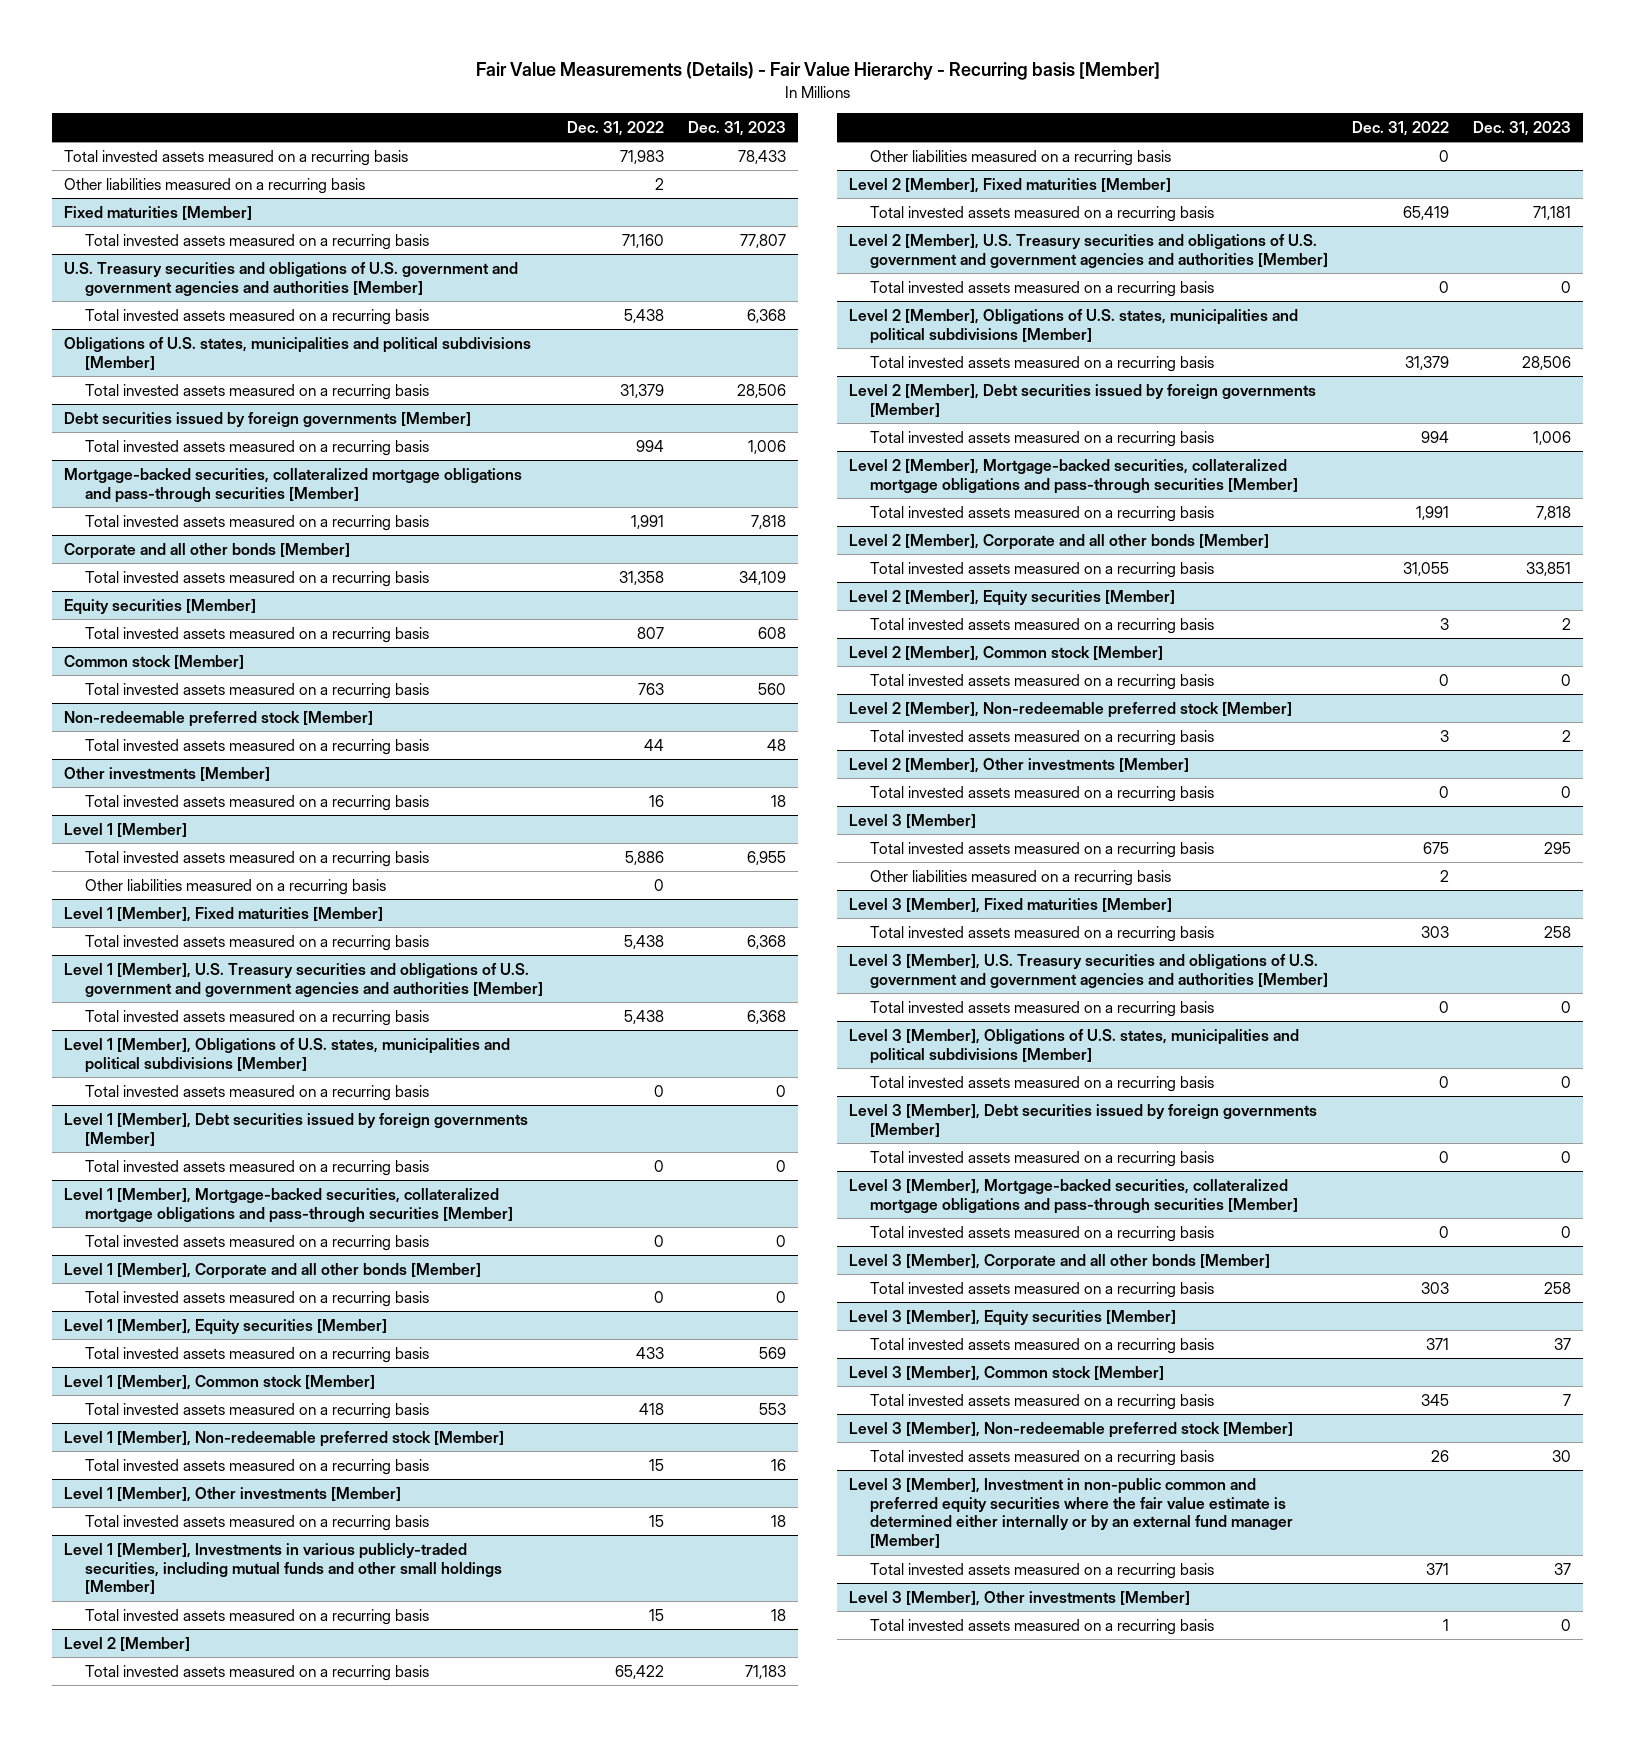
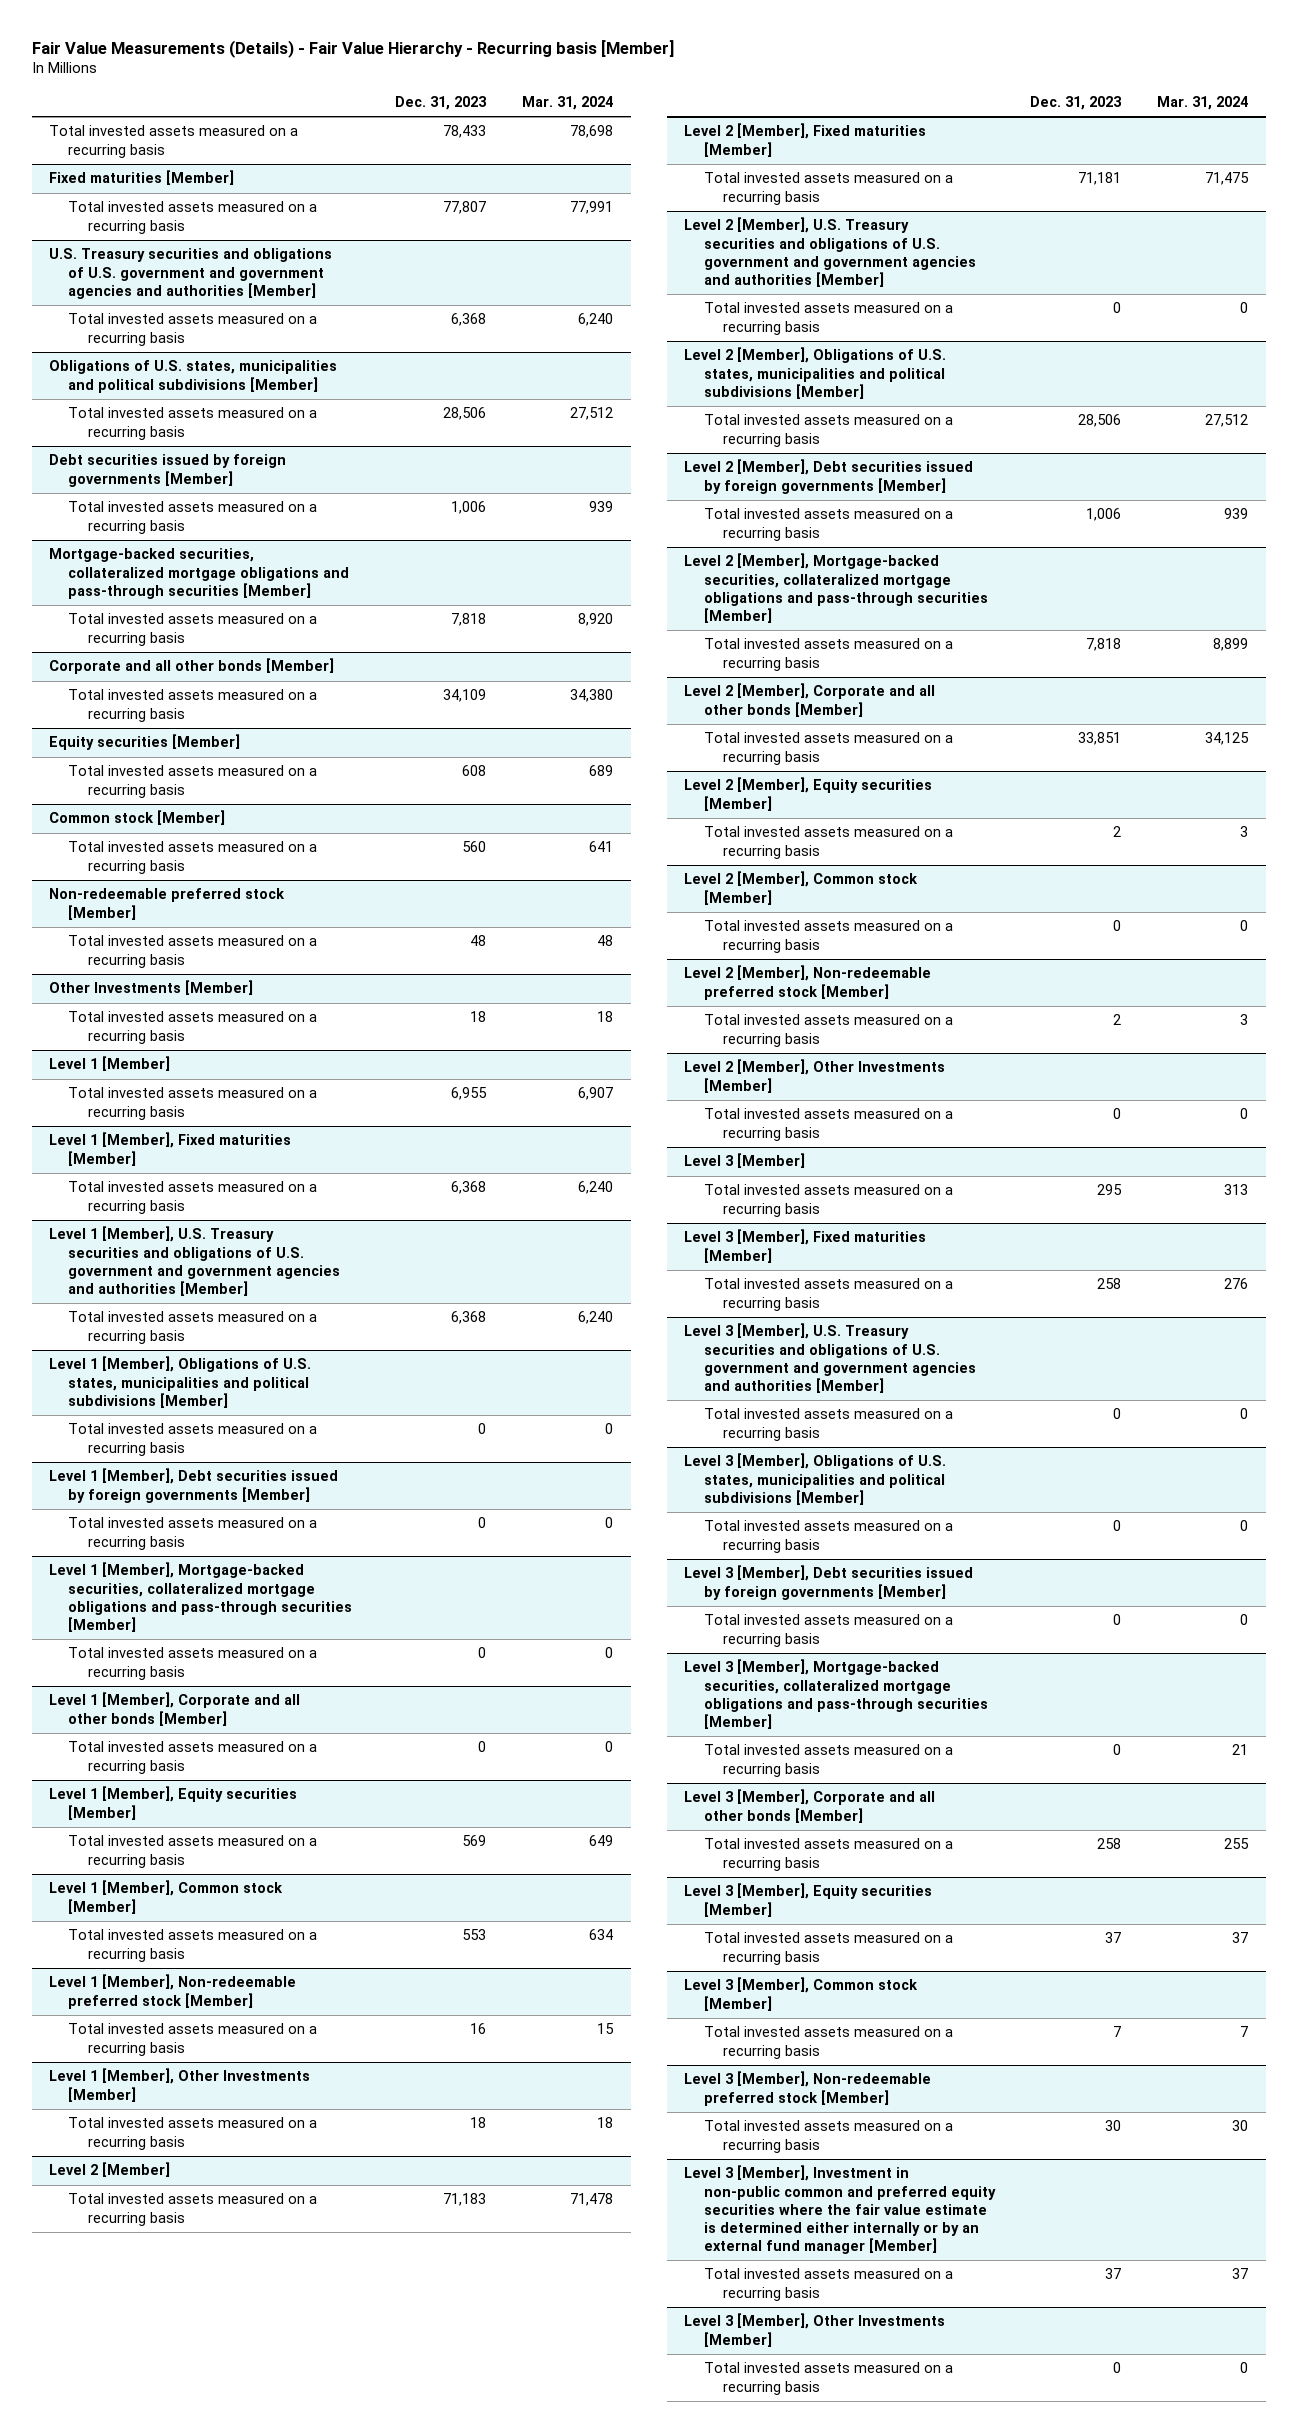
- | Dec. 31, 2022 | Dec. 31, 2023
+ | Dec. 31, 2023 | Mar. 31, 2024
- Other liabilities measured on a recurring basis | 2 |
- Other investments [Member]
+ Other Investments [Member]
@ Level 1 [Member]
- Other liabilities measured on a recurring basis | 0 |
- Level 1 [Member], Other investments [Member]
- Total invested assets measured on a recurring basis | 15 | 18
- Level 1 [Member], Investments in various publicly-traded securities, including mutual funds and other small holdings [Member]
+ Level 1 [Member], Other Investments [Member]
@ Level 2 [Member]
- Other liabilities measured on a recurring basis | 0 |
- Level 2 [Member], Other investments [Member]
+ Level 2 [Member], Other Investments [Member]
@ Level 3 [Member]
- Other liabilities measured on a recurring basis | 2 |
- Level 3 [Member], Other investments [Member]
+ Level 3 [Member], Other Investments [Member]

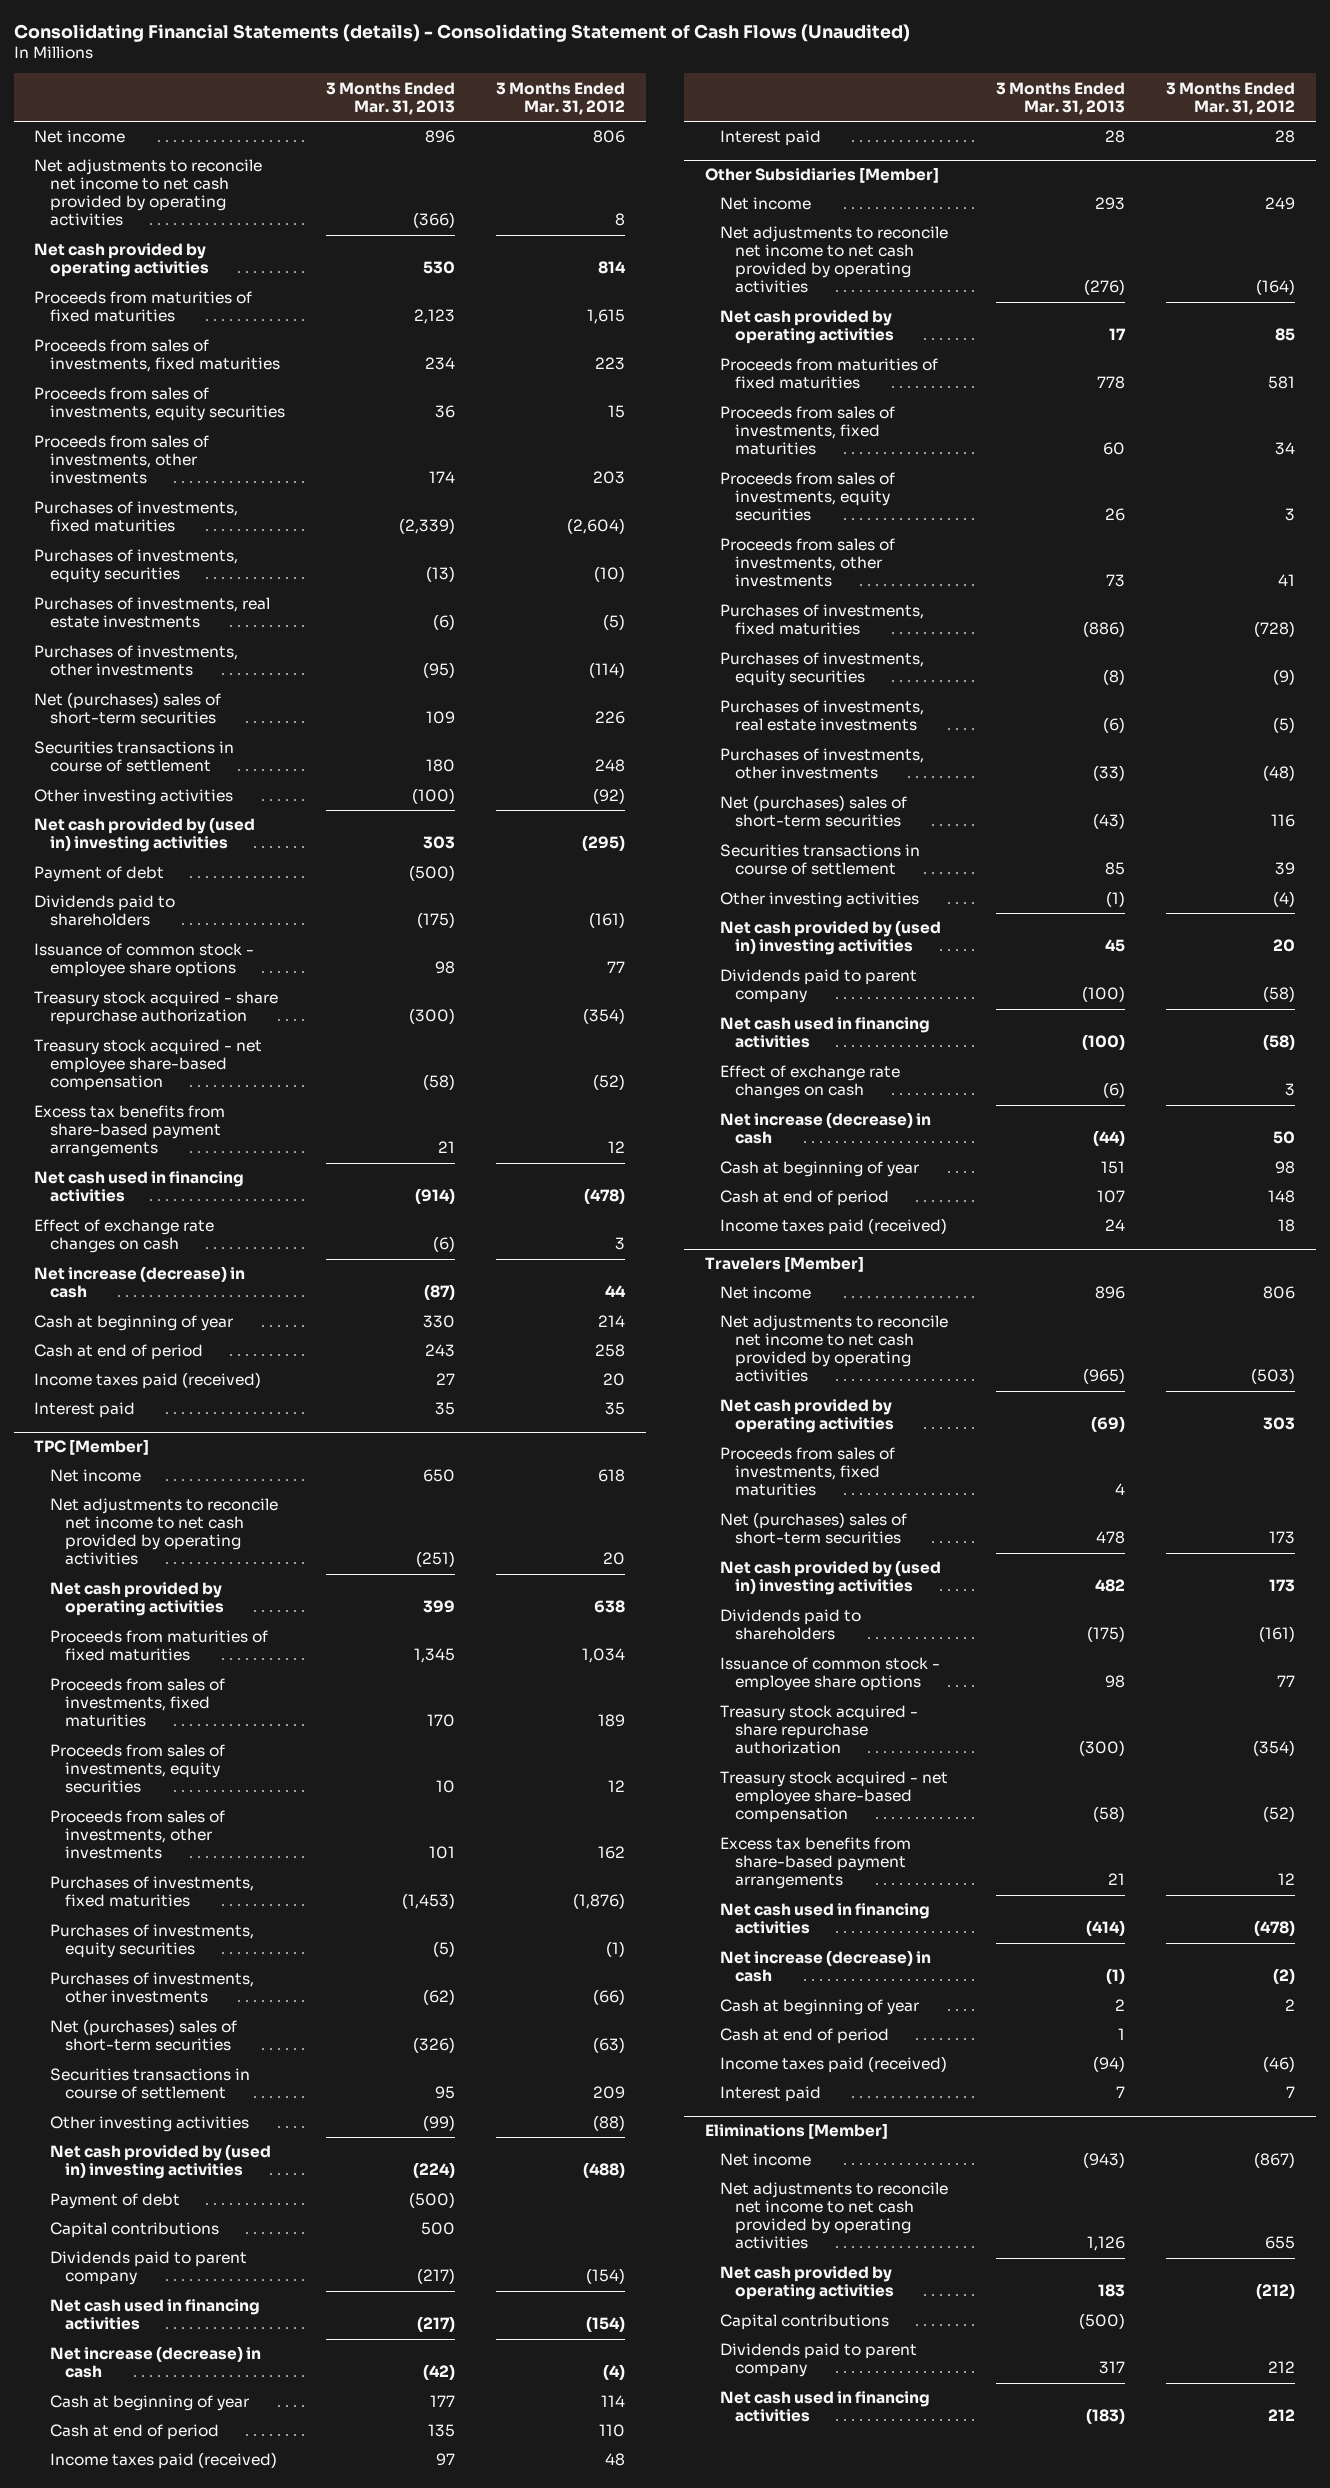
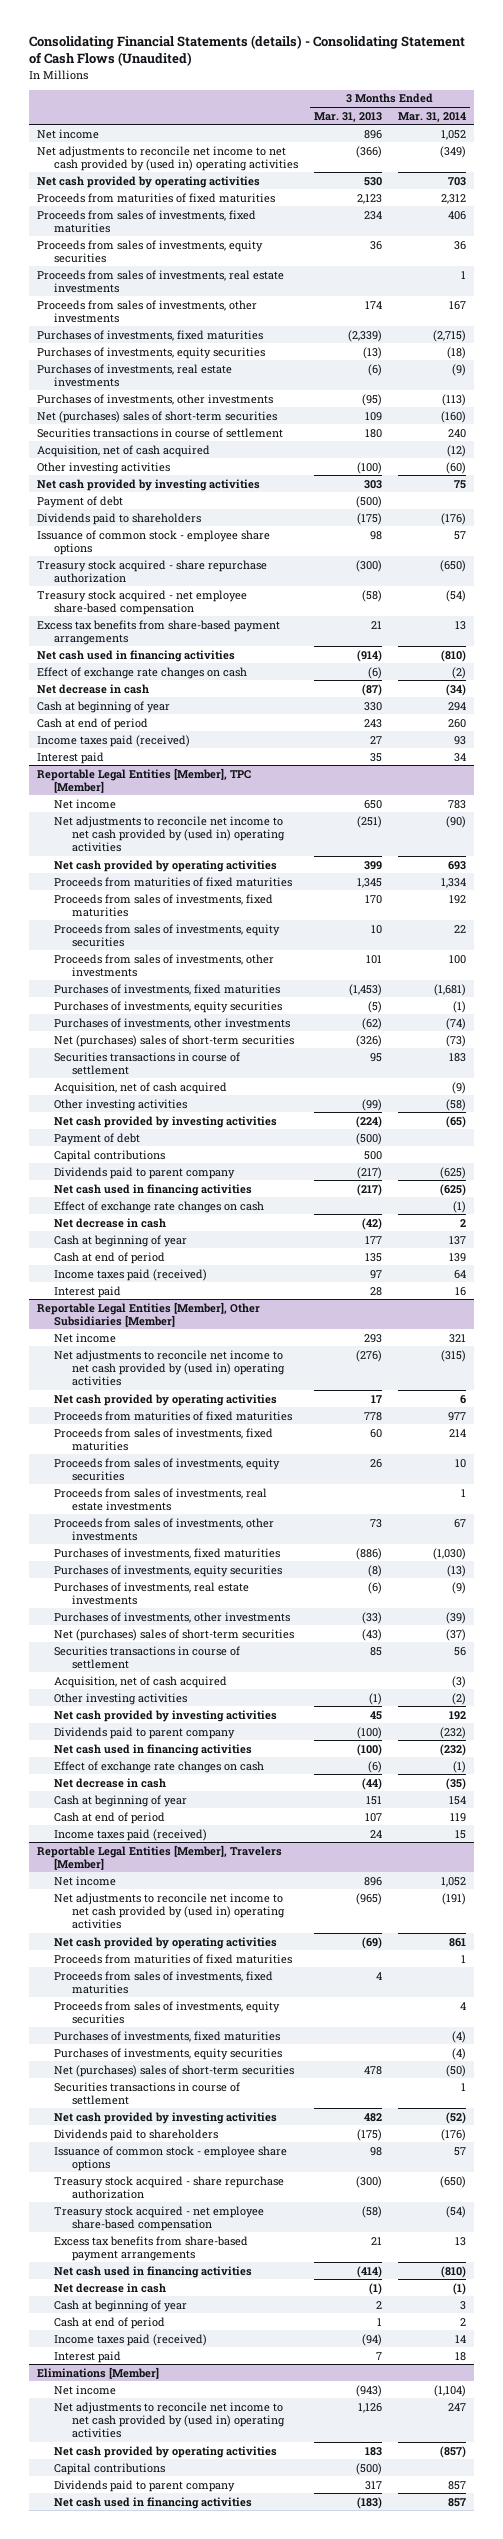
- | 3 Months Ended Mar. 31, 2013 | 3 Months Ended Mar. 31, 2012
+ | 3 Months Ended Mar. 31, 2013 | 3 Months Ended Mar. 31, 2014
- Net adjustments to reconcile net income to net cash provided by operating activities | (366) | 8
+ Net adjustments to reconcile net income to net cash provided by (used in) operating activities | (366) | (349)
+ Proceeds from sales of investments, real estate investments | | 1
+ Acquisition, net of cash acquired | | (12)
- Net cash provided by (used in) investing activities | 303 | (295)
+ Net cash provided by investing activities | 303 | 75
- Net increase (decrease) in cash | (87) | 44
+ Net decrease in cash | (87) | (34)
- TPC [Member]
+ Reportable Legal Entities [Member], TPC [Member]
- Net adjustments to reconcile net income to net cash provided by operating activities | (251) | 20
+ Net adjustments to reconcile net income to net cash provided by (used in) operating activities | (251) | (90)
+ Acquisition, net of cash acquired | | (9)
- Net cash provided by (used in) investing activities | (224) | (488)
+ Net cash provided by investing activities | (224) | (65)
- Net increase (decrease) in cash | (42) | (4)
+ Effect of exchange rate changes on cash | | (1)
+ Net decrease in cash | (42) | 2
- Other Subsidiaries [Member]
+ Reportable Legal Entities [Member], Other Subsidiaries [Member]
- Net adjustments to reconcile net income to net cash provided by operating activities | (276) | (164)
+ Net adjustments to reconcile net income to net cash provided by (used in) operating activities | (276) | (315)
+ Proceeds from sales of investments, real estate investments | | 1
+ Acquisition, net of cash acquired | | (3)
- Net cash provided by (used in) investing activities | 45 | 20
+ Net cash provided by investing activities | 45 | 192
- Net increase (decrease) in cash | (44) | 50
+ Net decrease in cash | (44) | (35)
- Travelers [Member]
+ Reportable Legal Entities [Member], Travelers [Member]
- Net adjustments to reconcile net income to net cash provided by operating activities | (965) | (503)
+ Net adjustments to reconcile net income to net cash provided by (used in) operating activities | (965) | (191)
+ Proceeds from maturities of fixed maturities | | 1
+ Proceeds from sales of investments, equity securities | | 4
+ Purchases of investments, fixed maturities | | (4)
+ Purchases of investments, equity securities | | (4)
- Net cash provided by (used in) investing activities | 482 | 173
+ Securities transactions in course of settlement | | 1
+ Net cash provided by investing activities | 482 | (52)
- Net increase (decrease) in cash | (1) | (2)
+ Net decrease in cash | (1) | (1)
@ Eliminations [Member]
- Net adjustments to reconcile net income to net cash provided by operating activities | 1,126 | 655
+ Net adjustments to reconcile net income to net cash provided by (used in) operating activities | 1,126 | 247

